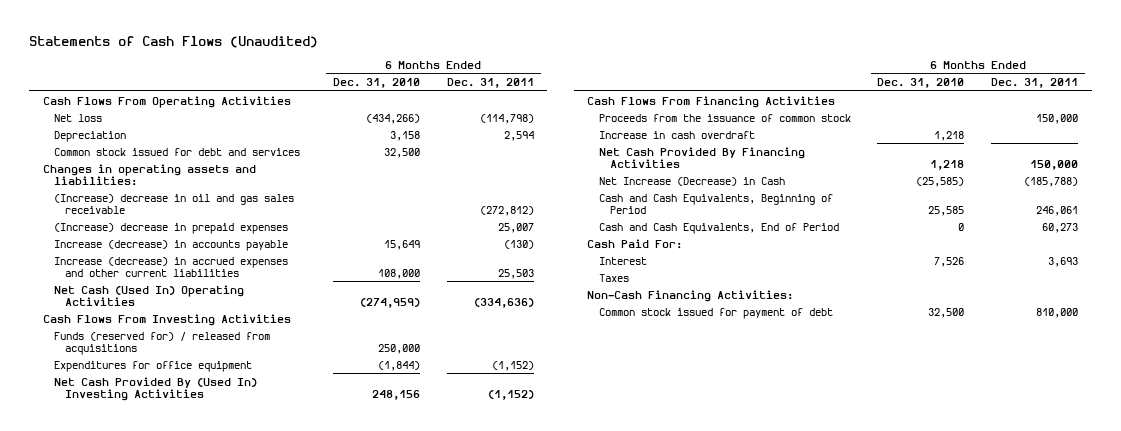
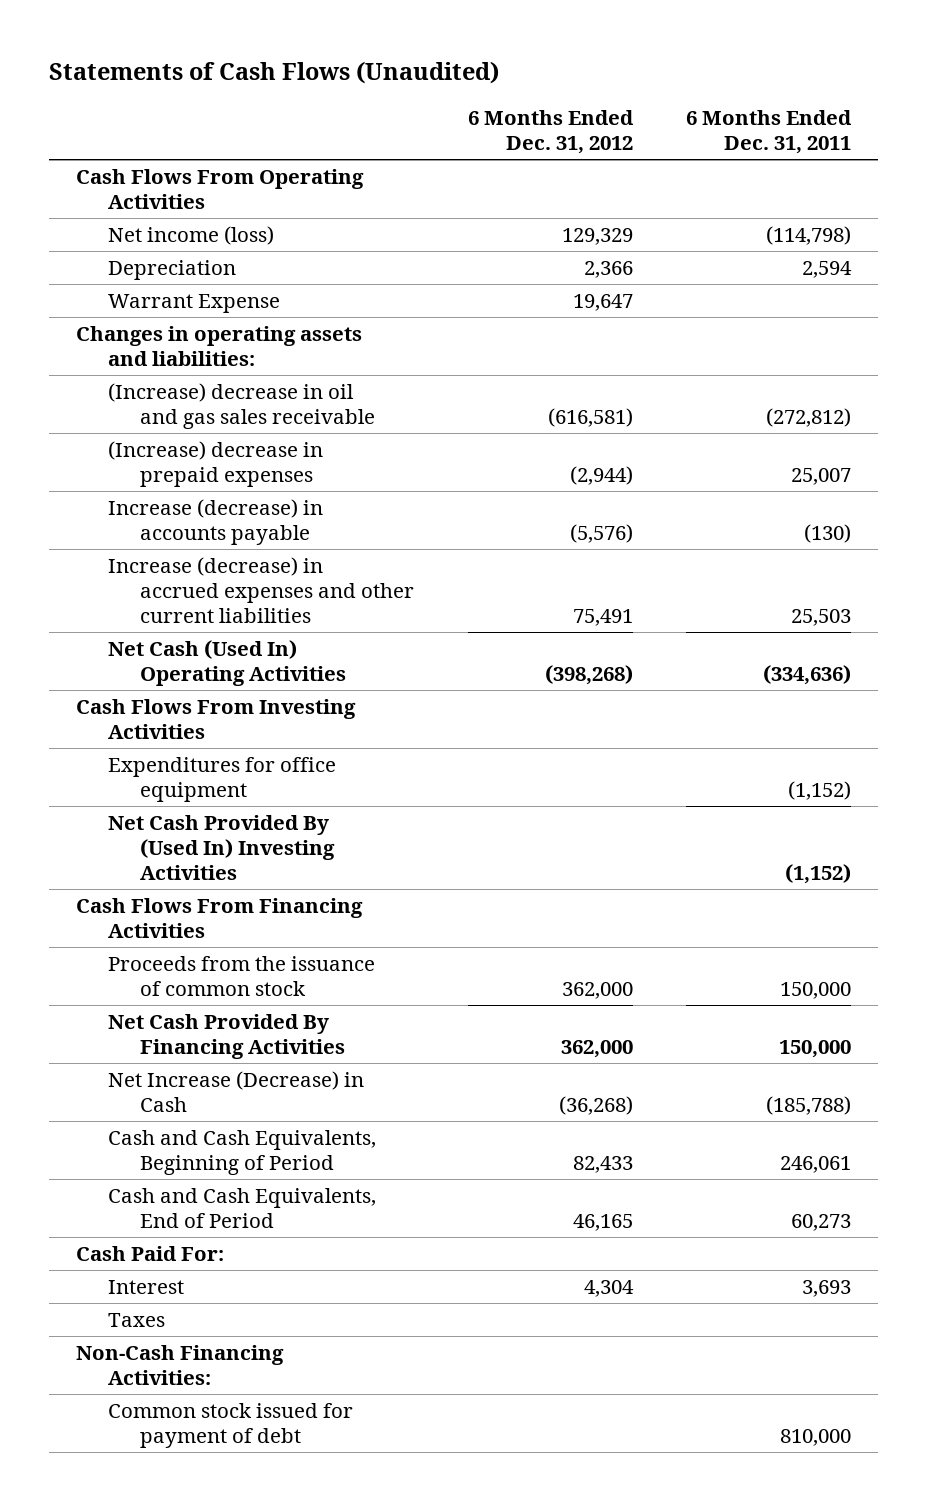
- | 6 Months Ended Dec. 31, 2010 | 6 Months Ended Dec. 31, 2011
+ | 6 Months Ended Dec. 31, 2012 | 6 Months Ended Dec. 31, 2011
- Net loss | (434,266) | (114,798)
+ Net income (loss) | 129,329 | (114,798)
- Common stock issued for debt and services | 32,500 |
+ Warrant Expense | 19,647 |
- Funds (reserved for) / released from acquisitions | 250,000 |
- Increase in cash overdraft | 1,218 |

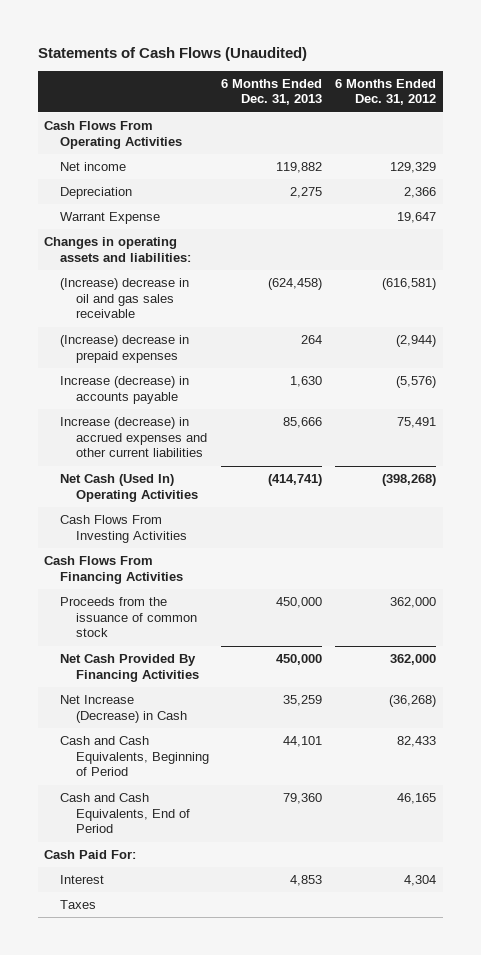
- | 6 Months Ended Dec. 31, 2012 | 6 Months Ended Dec. 31, 2011
+ | 6 Months Ended Dec. 31, 2013 | 6 Months Ended Dec. 31, 2012
- Net income (loss) | 129,329 | (114,798)
+ Net income | 119,882 | 129,329
- Expenditures for office equipment | | (1,152)
- Net Cash Provided By (Used In) Investing Activities | | (1,152)
- Non-Cash Financing Activities:
- Common stock issued for payment of debt | | 810,000

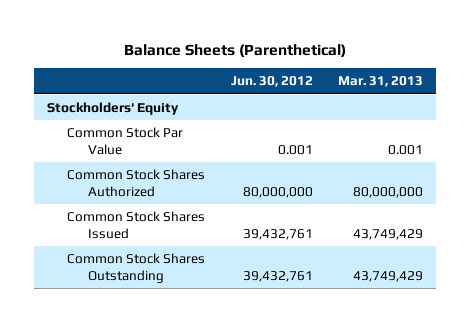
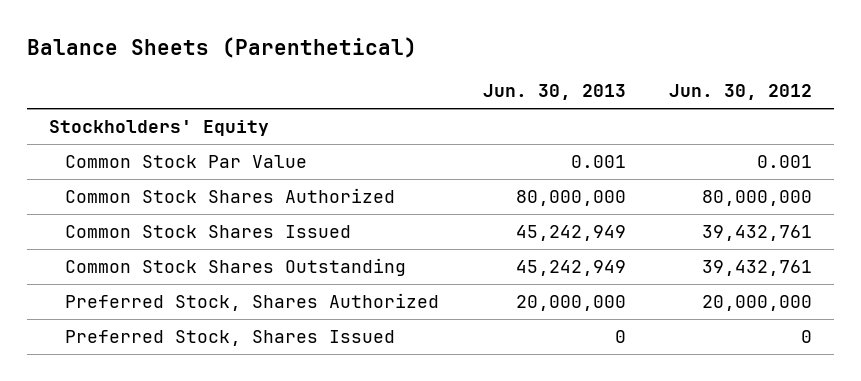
- | Jun. 30, 2012 | Mar. 31, 2013
+ | Jun. 30, 2013 | Jun. 30, 2012
+ Preferred Stock, Shares Authorized | 20,000,000 | 20,000,000
+ Preferred Stock, Shares Issued | 0 | 0

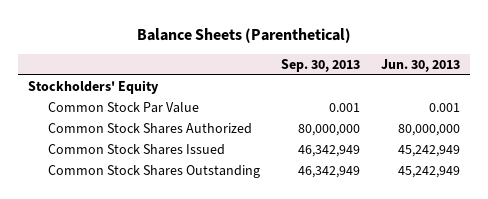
- | Jun. 30, 2013 | Jun. 30, 2012
+ | Sep. 30, 2013 | Jun. 30, 2013
- Preferred Stock, Shares Authorized | 20,000,000 | 20,000,000
- Preferred Stock, Shares Issued | 0 | 0

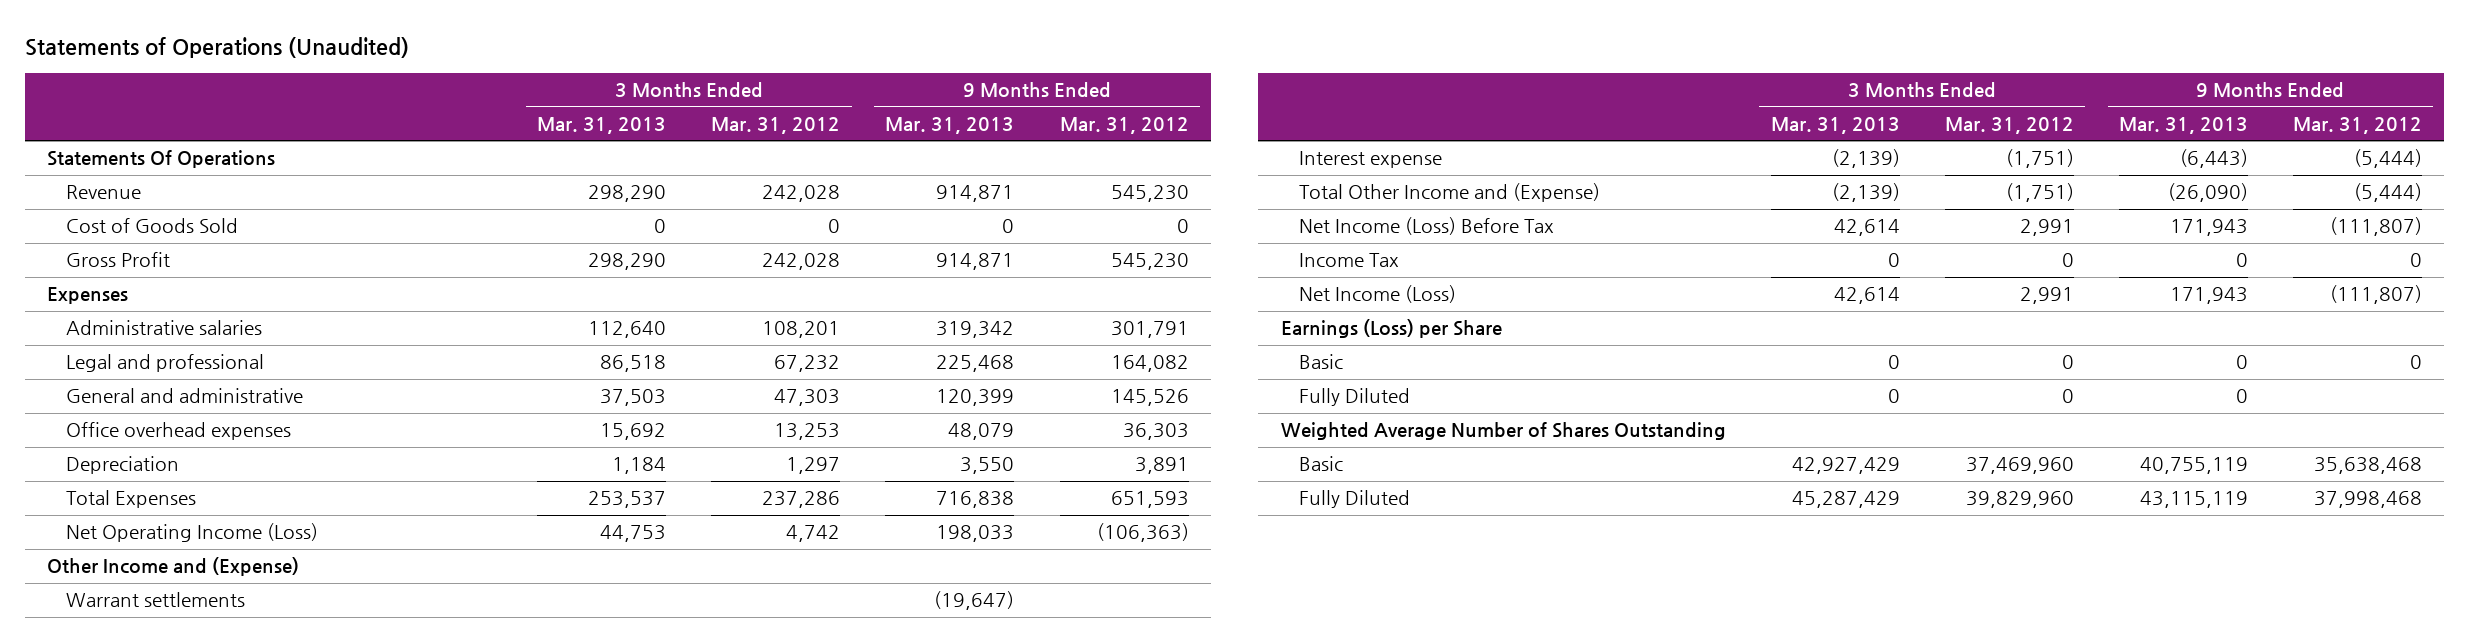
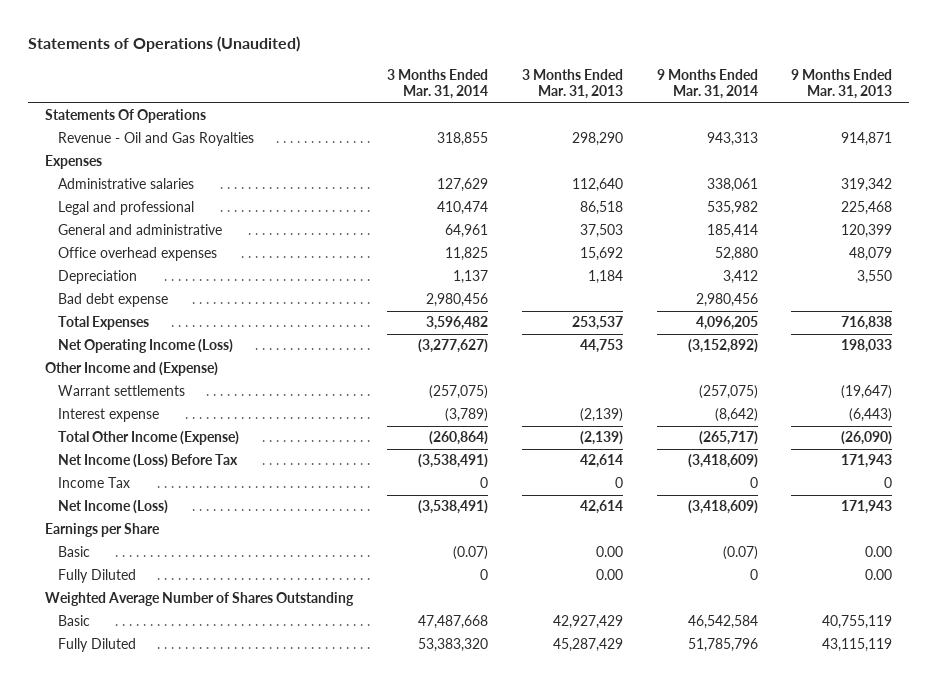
- | 3 Months Ended Mar. 31, 2013 | 3 Months Ended Mar. 31, 2012 | 9 Months Ended Mar. 31, 2013 | 9 Months Ended Mar. 31, 2012
+ | 3 Months Ended Mar. 31, 2014 | 3 Months Ended Mar. 31, 2013 | 9 Months Ended Mar. 31, 2014 | 9 Months Ended Mar. 31, 2013
- Revenue | 298,290 | 242,028 | 914,871 | 545,230
- Cost of Goods Sold | 0 | 0 | 0 | 0
- Gross Profit | 298,290 | 242,028 | 914,871 | 545,230
+ Revenue - Oil and Gas Royalties | 318,855 | 298,290 | 943,313 | 914,871
+ Bad debt expense | 2,980,456 | | 2,980,456 |
- Total Other Income and (Expense) | (2,139) | (1,751) | (26,090) | (5,444)
+ Total Other Income (Expense) | (260,864) | (2,139) | (265,717) | (26,090)
- Earnings (Loss) per Share
- Basic | 0 | 0 | 0 | 0
- Fully Diluted | 0 | 0 | 0 |
+ Earnings per Share
+ Basic | (0.07) | 0.00 | (0.07) | 0.00
+ Fully Diluted | 0 | 0.00 | 0 | 0.00

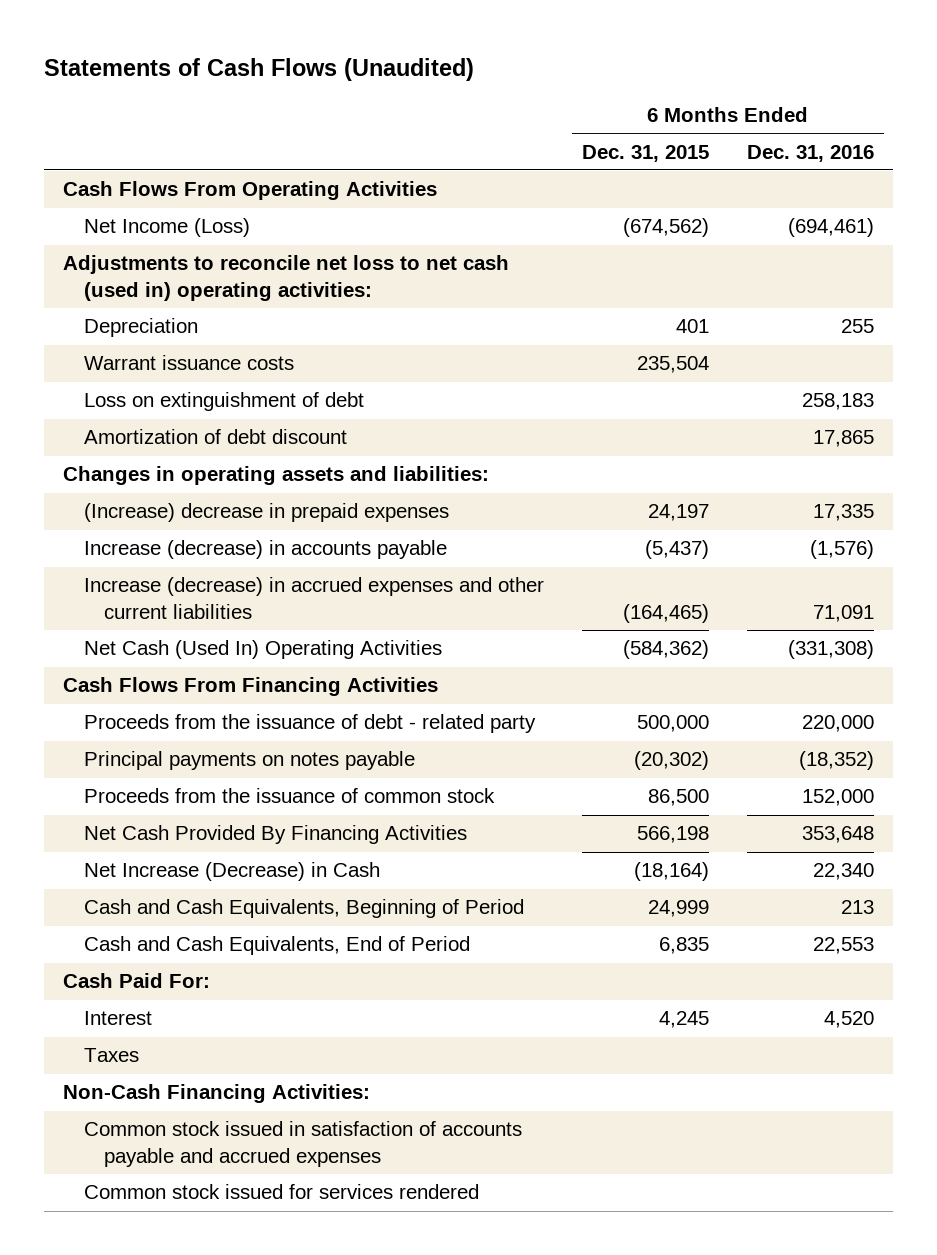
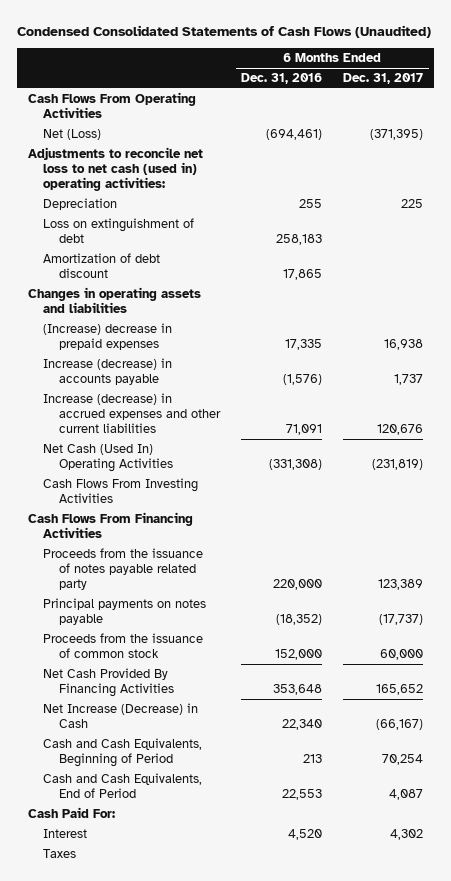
- Statements of Cash Flows (Unaudited)
+ Condensed Consolidated Statements of Cash Flows (Unaudited)
- | 6 Months Ended Dec. 31, 2015 | 6 Months Ended Dec. 31, 2016
+ | 6 Months Ended Dec. 31, 2016 | 6 Months Ended Dec. 31, 2017
- Net Income (Loss) | (674,562) | (694,461)
+ Net (Loss) | (694,461) | (371,395)
- Warrant issuance costs | 235,504 |
- Changes in operating assets and liabilities:
+ Changes in operating assets and liabilities
+ Cash Flows From Investing Activities
- Proceeds from the issuance of debt - related party | 500,000 | 220,000
+ Proceeds from the issuance of notes payable related party | 220,000 | 123,389
- Non-Cash Financing Activities:
- Common stock issued in satisfaction of accounts payable and accrued expenses
- Common stock issued for services rendered

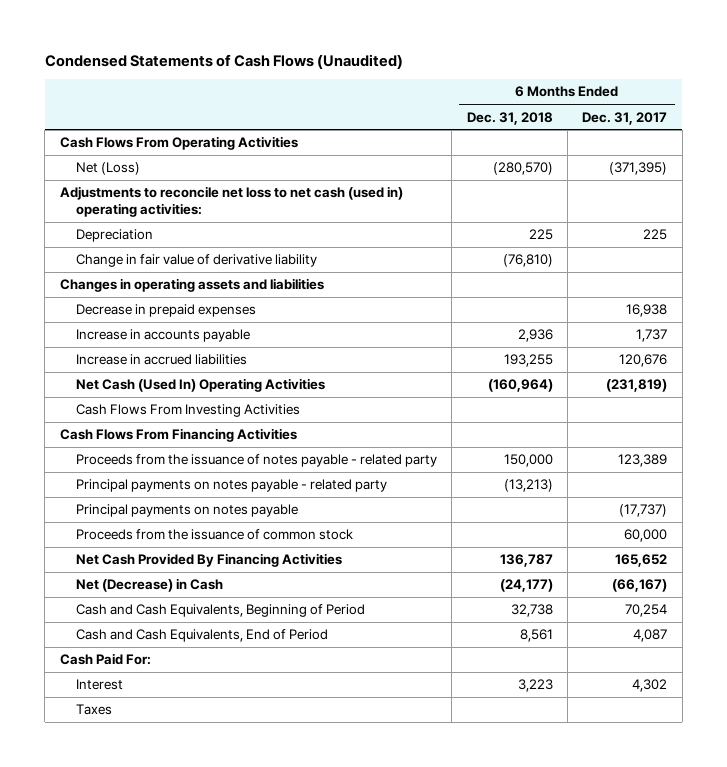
- Condensed Consolidated Statements of Cash Flows (Unaudited)
+ Condensed Statements of Cash Flows (Unaudited)
- | 6 Months Ended Dec. 31, 2016 | 6 Months Ended Dec. 31, 2017
+ | 6 Months Ended Dec. 31, 2018 | 6 Months Ended Dec. 31, 2017
- Loss on extinguishment of debt | 258,183 |
- Amortization of debt discount | 17,865 |
+ Change in fair value of derivative liability | (76,810) |
- (Increase) decrease in prepaid expenses | 17,335 | 16,938
- Increase (decrease) in accounts payable | (1,576) | 1,737
- Increase (decrease) in accrued expenses and other current liabilities | 71,091 | 120,676
+ Decrease in prepaid expenses | | 16,938
+ Increase in accounts payable | 2,936 | 1,737
+ Increase in accrued liabilities | 193,255 | 120,676
- Proceeds from the issuance of notes payable related party | 220,000 | 123,389
+ Proceeds from the issuance of notes payable - related party | 150,000 | 123,389
+ Principal payments on notes payable - related party | (13,213) |
- Net Increase (Decrease) in Cash | 22,340 | (66,167)
+ Net (Decrease) in Cash | (24,177) | (66,167)

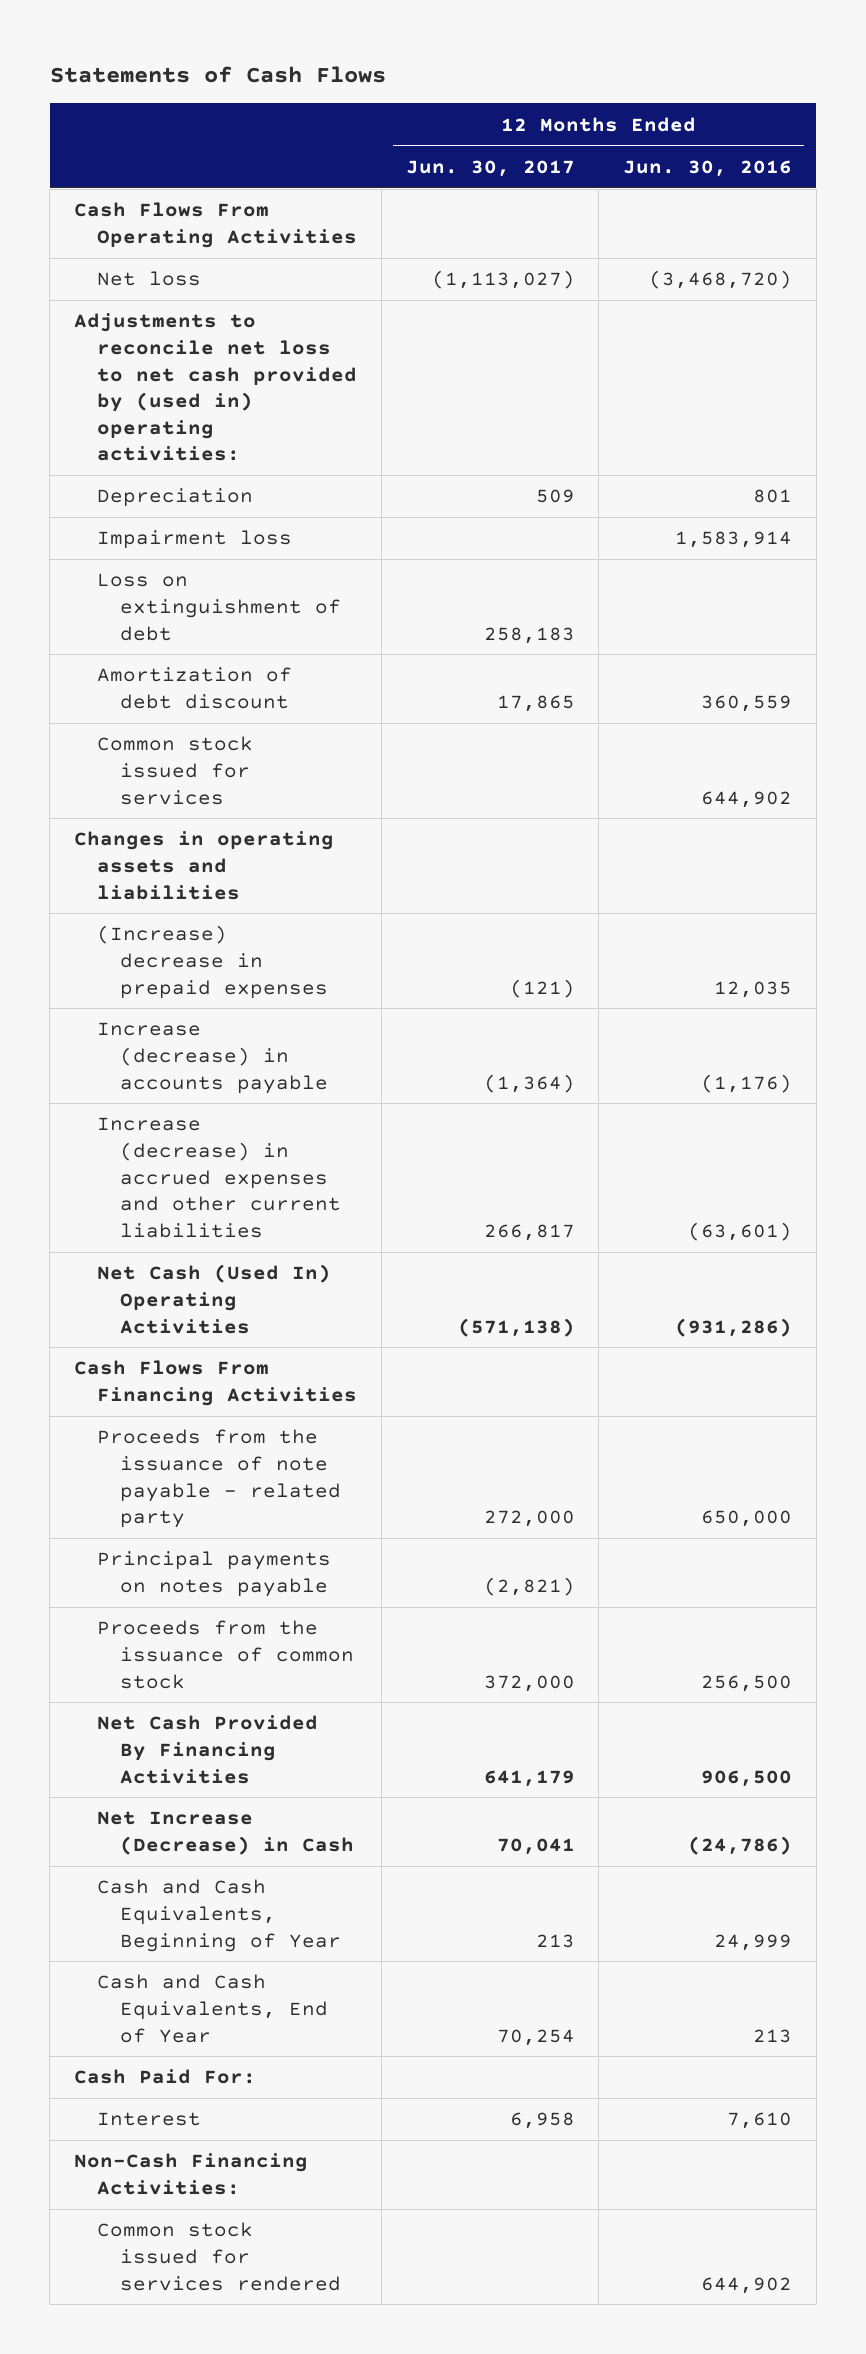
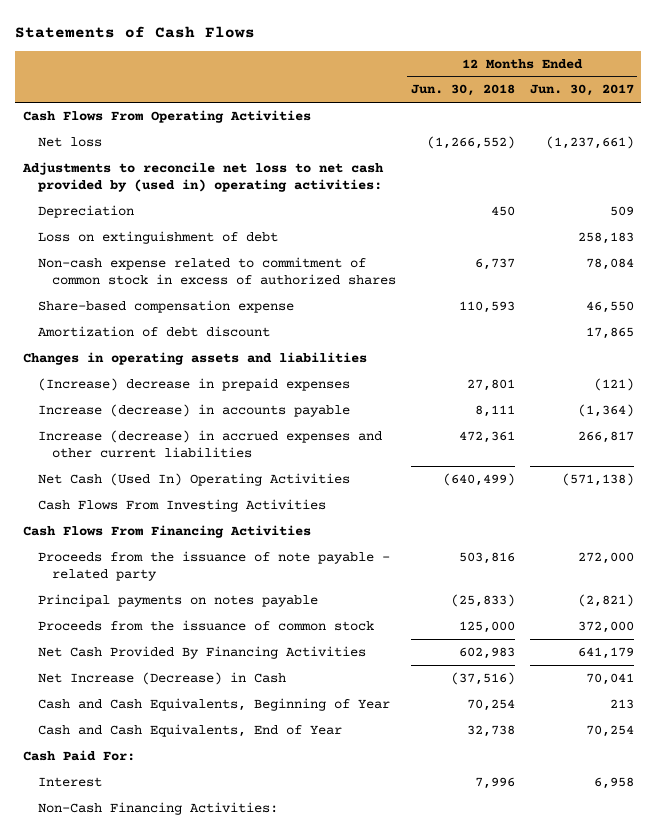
- | 12 Months Ended Jun. 30, 2017 | 12 Months Ended Jun. 30, 2016
+ | 12 Months Ended Jun. 30, 2018 | 12 Months Ended Jun. 30, 2017
- Net loss | (1,113,027) | (3,468,720)
+ Net loss | (1,266,552) | (1,237,661)
- Impairment loss | | 1,583,914
+ Non-cash expense related to commitment of common stock in excess of authorized shares | 6,737 | 78,084
+ Share-based compensation expense | 110,593 | 46,550
- Common stock issued for services | | 644,902
+ Cash Flows From Investing Activities
- Common stock issued for services rendered | | 644,902

